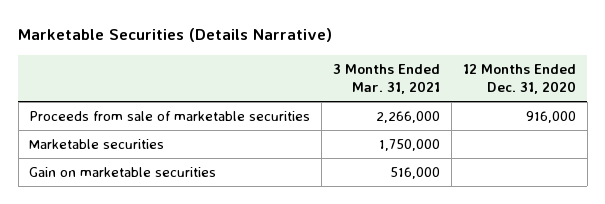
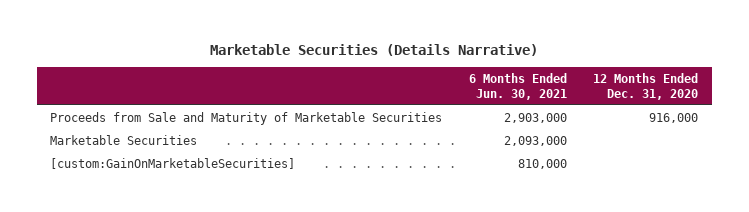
- | 3 Months Ended Mar. 31, 2021 | 12 Months Ended Dec. 31, 2020
+ | 6 Months Ended Jun. 30, 2021 | 12 Months Ended Dec. 31, 2020
- Proceeds from sale of marketable securities | 2,266,000 | 916,000
- Marketable securities | 1,750,000 |
- Gain on marketable securities | 516,000 |
+ Proceeds from Sale and Maturity of Marketable Securities | 2,903,000 | 916,000
+ Marketable Securities | 2,093,000 |
+ [custom:GainOnMarketableSecurities] | 810,000 |

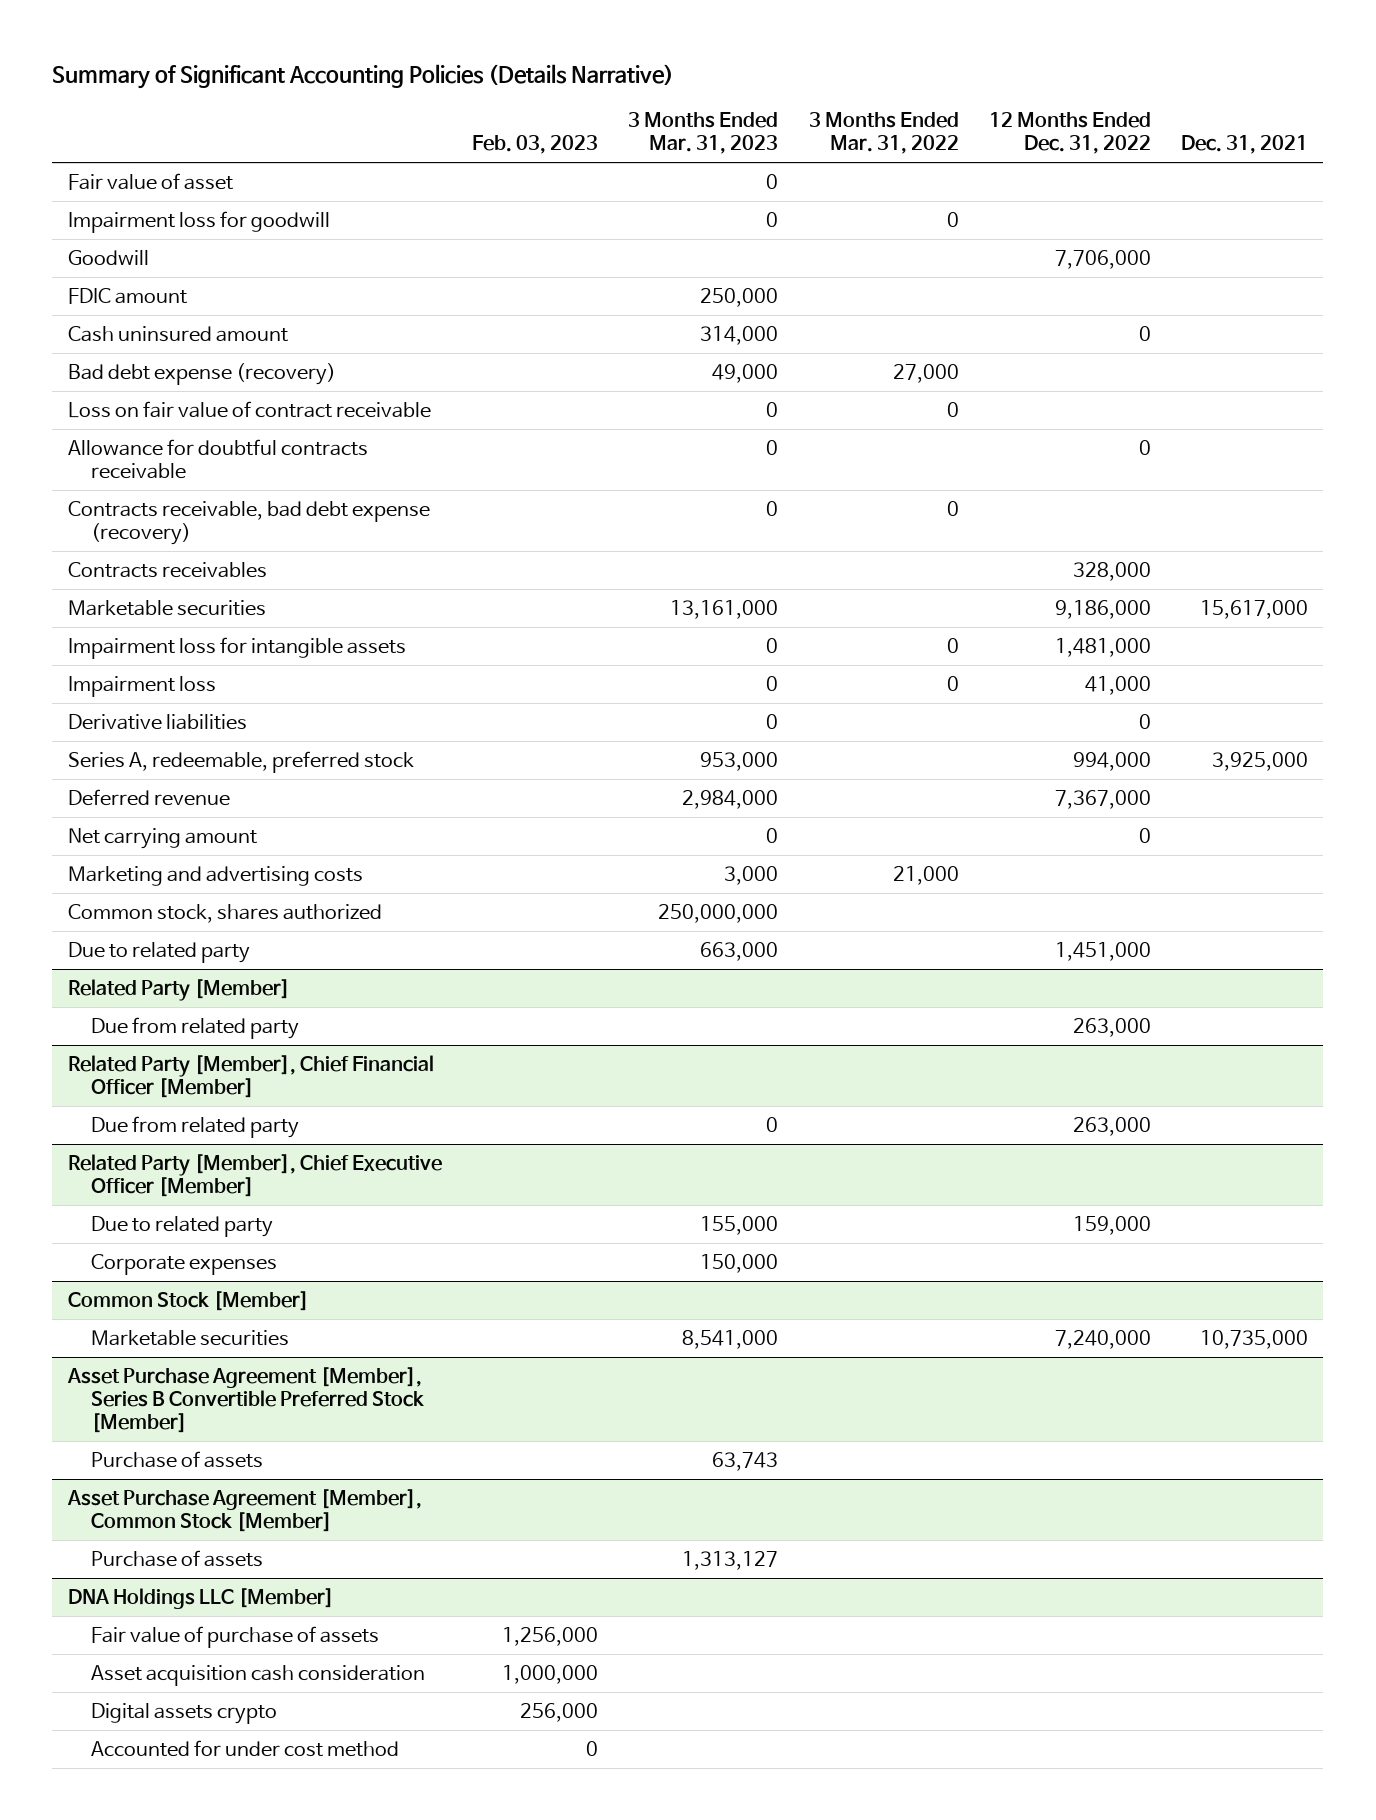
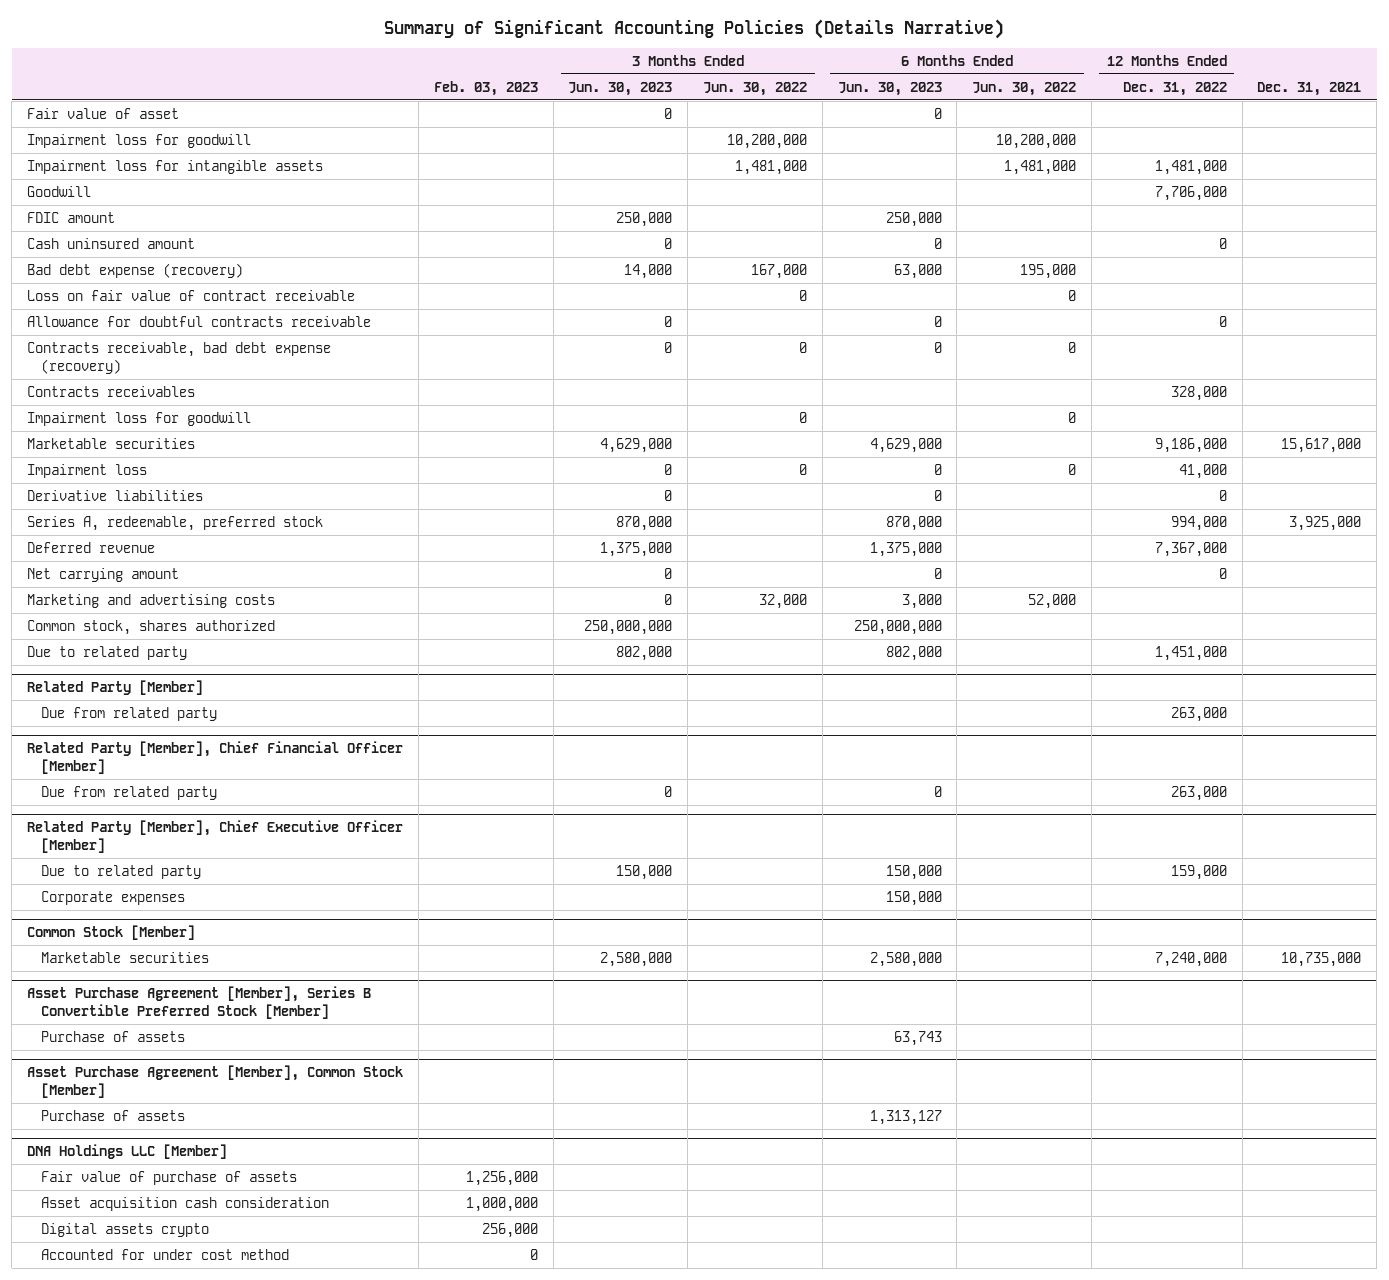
- | Feb. 03, 2023 | 3 Months Ended Mar. 31, 2023 | 3 Months Ended Mar. 31, 2022 | 12 Months Ended Dec. 31, 2022 | Dec. 31, 2021
+ | Feb. 03, 2023 | 3 Months Ended Jun. 30, 2023 | 3 Months Ended Jun. 30, 2022 | 6 Months Ended Jun. 30, 2023 | 6 Months Ended Jun. 30, 2022 | 12 Months Ended Dec. 31, 2022 | Dec. 31, 2021
moved up: Impairment loss for intangible assets | | | 1,481,000 | | 1,481,000 | 1,481,000 |
+ Impairment loss for goodwill | | | 0 | | 0 | |

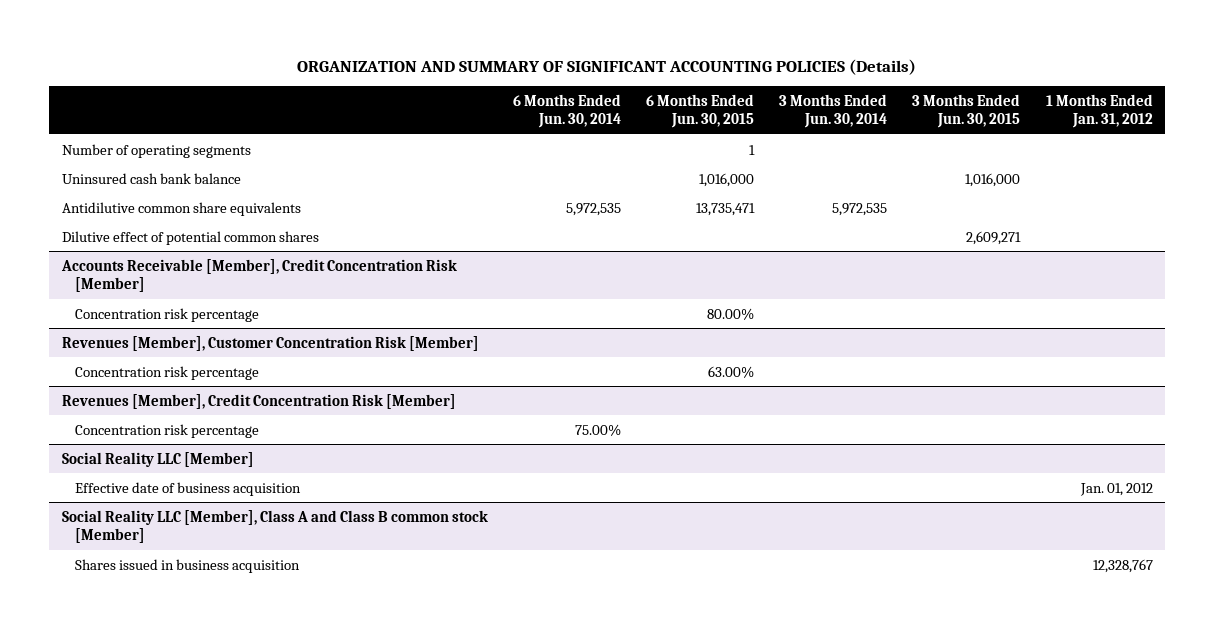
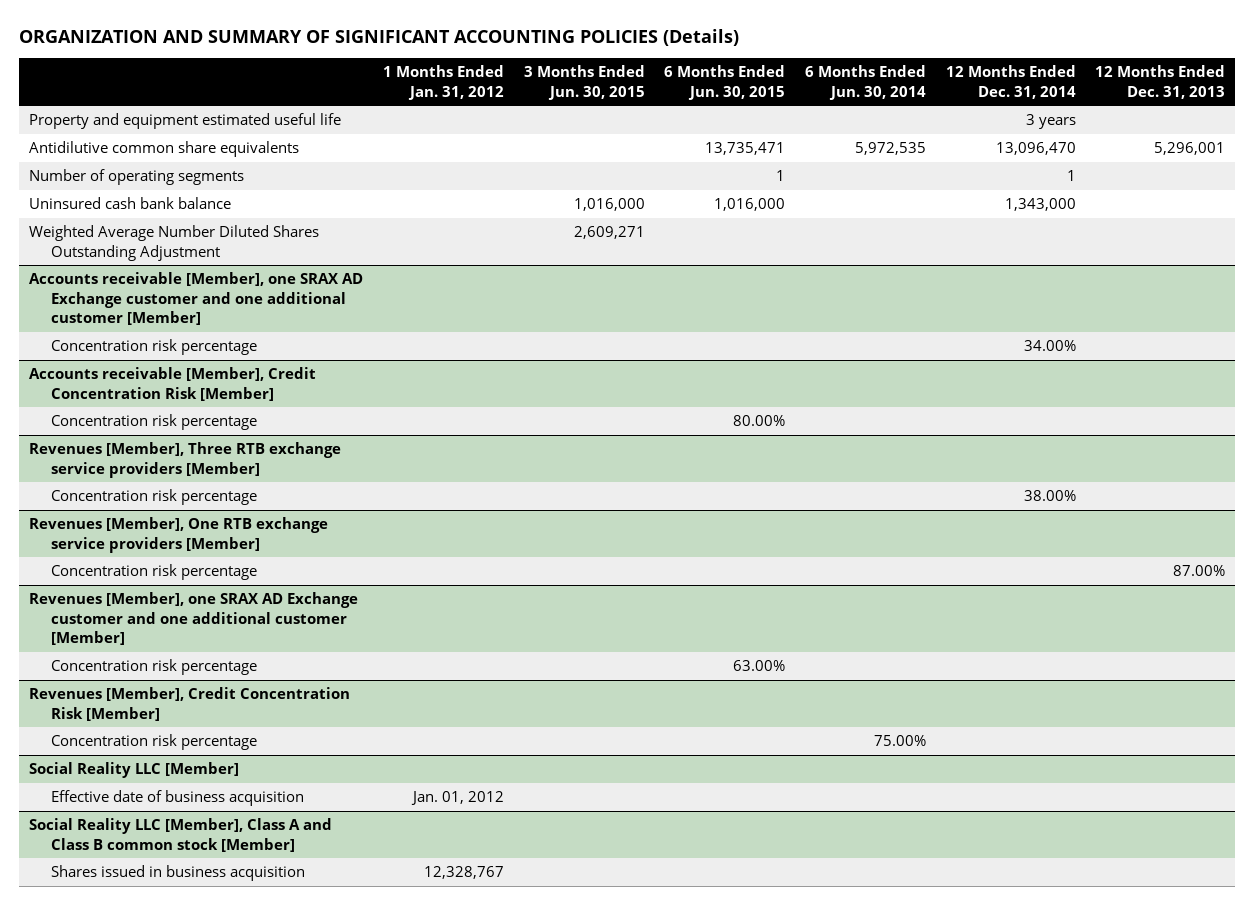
- | 6 Months Ended Jun. 30, 2014 | 6 Months Ended Jun. 30, 2015 | 3 Months Ended Jun. 30, 2014 | 3 Months Ended Jun. 30, 2015 | 1 Months Ended Jan. 31, 2012
+ | 1 Months Ended Jan. 31, 2012 | 3 Months Ended Jun. 30, 2015 | 6 Months Ended Jun. 30, 2015 | 6 Months Ended Jun. 30, 2014 | 12 Months Ended Dec. 31, 2014 | 12 Months Ended Dec. 31, 2013
+ Property and equipment estimated useful life | | | | | 3 years |
moved up: Antidilutive common share equivalents | | | 13,735,471 | 5,972,535 | 13,096,470 | 5,296,001
- Dilutive effect of potential common shares | | | | 2,609,271 |
- Accounts Receivable [Member], Credit Concentration Risk [Member]
+ Weighted Average Number Diluted Shares Outstanding Adjustment | | 2,609,271 | | | |
+ Accounts receivable [Member], one SRAX AD Exchange customer and one additional customer [Member]
+ Concentration risk percentage | | | | | 34.00% |
+ Accounts receivable [Member], Credit Concentration Risk [Member]
- Revenues [Member], Customer Concentration Risk [Member]
+ Revenues [Member], Three RTB exchange service providers [Member]
+ Concentration risk percentage | | | | | 38.00% |
+ Revenues [Member], One RTB exchange service providers [Member]
+ Concentration risk percentage | | | | | | 87.00%
+ Revenues [Member], one SRAX AD Exchange customer and one additional customer [Member]

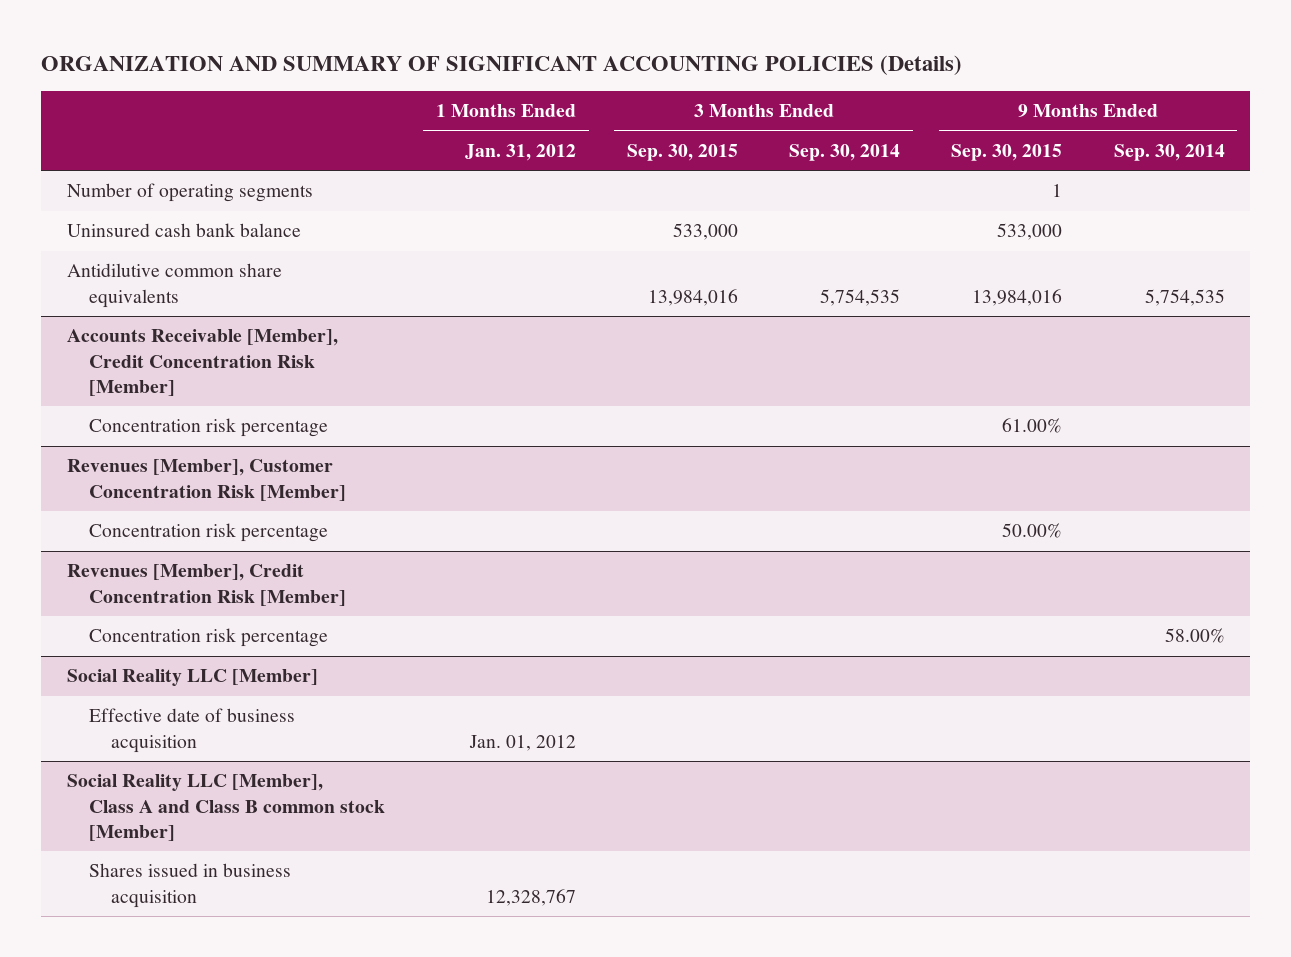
- | 1 Months Ended Jan. 31, 2012 | 3 Months Ended Jun. 30, 2015 | 6 Months Ended Jun. 30, 2015 | 6 Months Ended Jun. 30, 2014 | 12 Months Ended Dec. 31, 2014 | 12 Months Ended Dec. 31, 2013
+ | 1 Months Ended Jan. 31, 2012 | 3 Months Ended Sep. 30, 2015 | 3 Months Ended Sep. 30, 2014 | 9 Months Ended Sep. 30, 2015 | 9 Months Ended Sep. 30, 2014
- Property and equipment estimated useful life | | | | | 3 years |
- Weighted Average Number Diluted Shares Outstanding Adjustment | | 2,609,271 | | | |
- Accounts receivable [Member], one SRAX AD Exchange customer and one additional customer [Member]
- Concentration risk percentage | | | | | 34.00% |
- Accounts receivable [Member], Credit Concentration Risk [Member]
moved down: Antidilutive common share equivalents | | 13,984,016 | 5,754,535 | 13,984,016 | 5,754,535
+ Accounts Receivable [Member], Credit Concentration Risk [Member]
- Revenues [Member], Three RTB exchange service providers [Member]
- Concentration risk percentage | | | | | 38.00% |
- Revenues [Member], One RTB exchange service providers [Member]
- Concentration risk percentage | | | | | | 87.00%
- Revenues [Member], one SRAX AD Exchange customer and one additional customer [Member]
- Concentration risk percentage | | | 63.00% | | |
+ Revenues [Member], Customer Concentration Risk [Member]
+ Concentration risk percentage | | | | 50.00% |

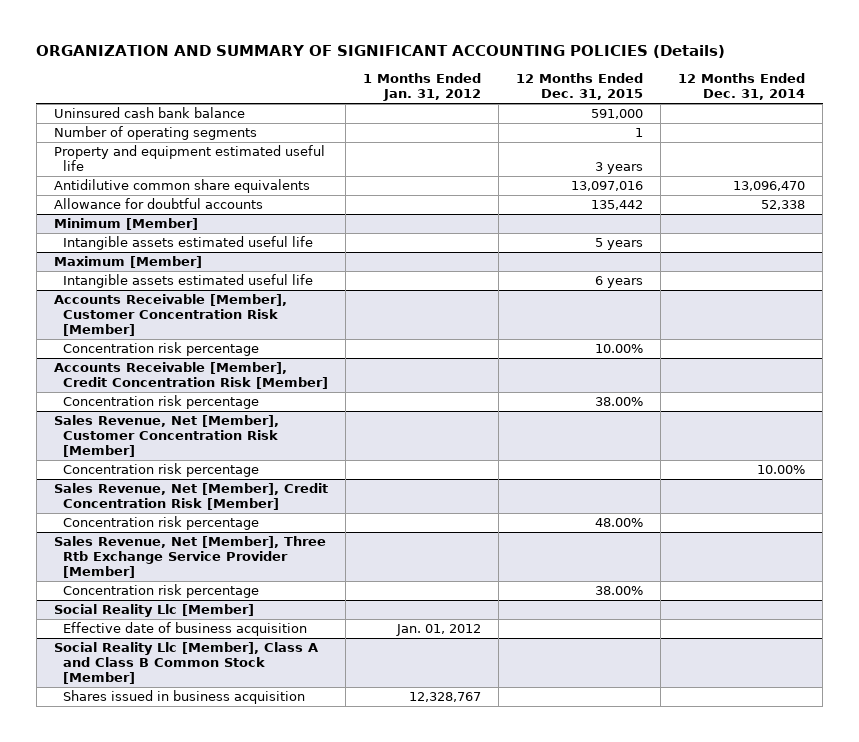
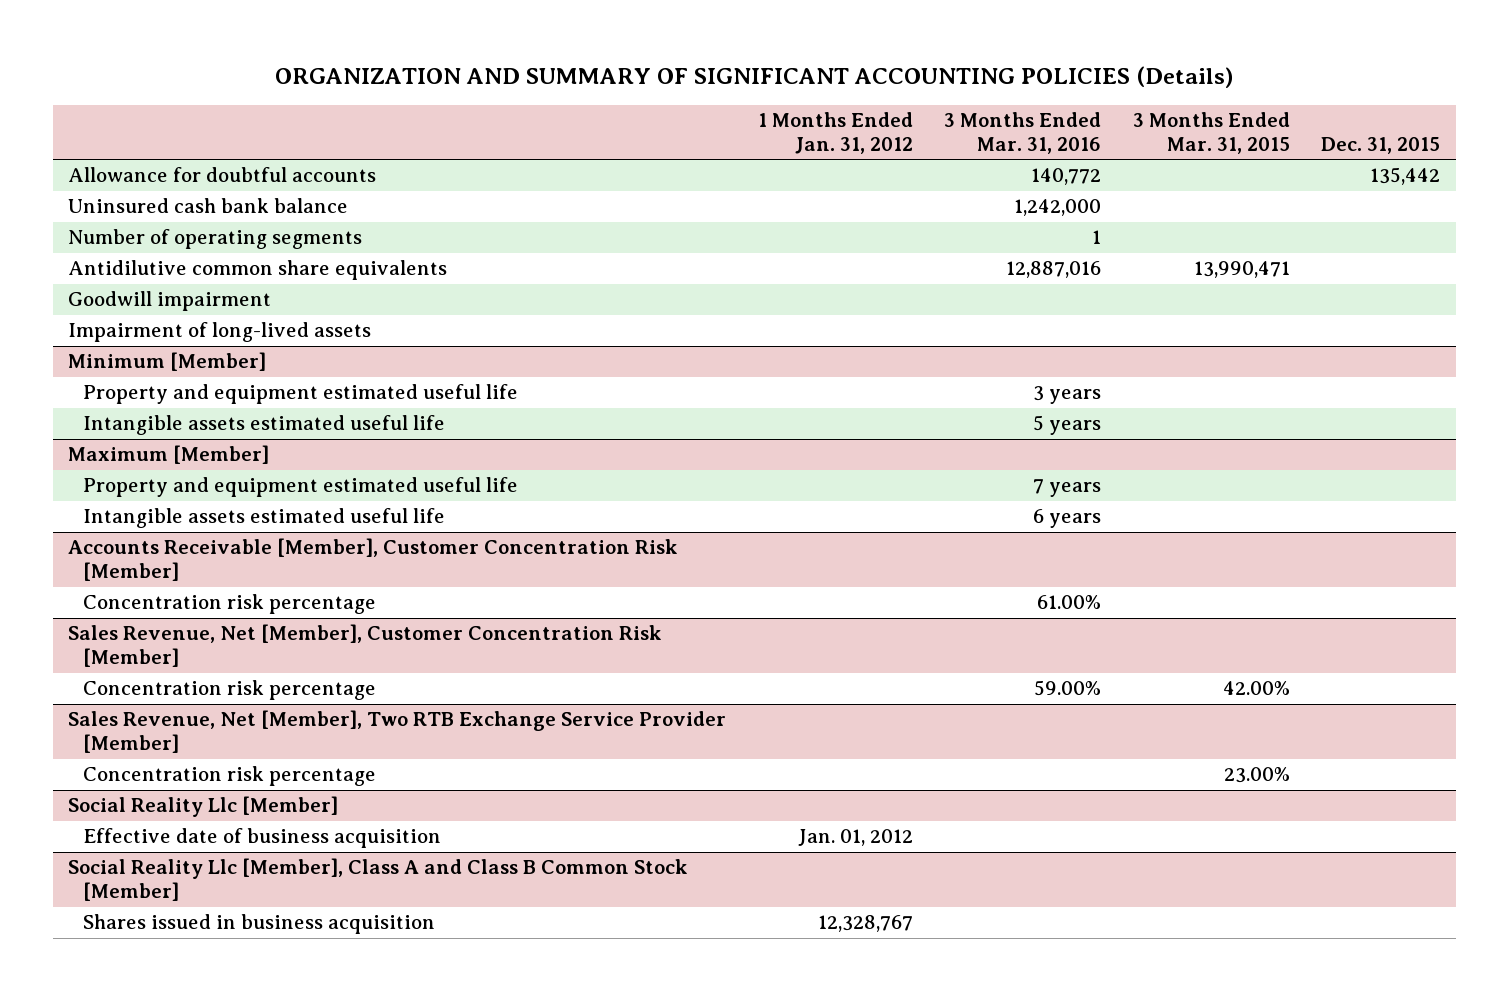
- | 1 Months Ended Jan. 31, 2012 | 12 Months Ended Dec. 31, 2015 | 12 Months Ended Dec. 31, 2014
+ | 1 Months Ended Jan. 31, 2012 | 3 Months Ended Mar. 31, 2016 | 3 Months Ended Mar. 31, 2015 | Dec. 31, 2015
moved up: Allowance for doubtful accounts | | 140,772 | | 135,442
- Property and equipment estimated useful life | | 3 years |
+ Goodwill impairment
+ Impairment of long-lived assets
@ Minimum [Member]
+ Property and equipment estimated useful life | | 3 years | |
@ Maximum [Member]
+ Property and equipment estimated useful life | | 7 years | |
- Accounts Receivable [Member], Credit Concentration Risk [Member]
- Concentration risk percentage | | 38.00% |
- Sales Revenue, Net [Member], Credit Concentration Risk [Member]
- Concentration risk percentage | | 48.00% |
- Sales Revenue, Net [Member], Three Rtb Exchange Service Provider [Member]
+ Sales Revenue, Net [Member], Two RTB Exchange Service Provider [Member]

